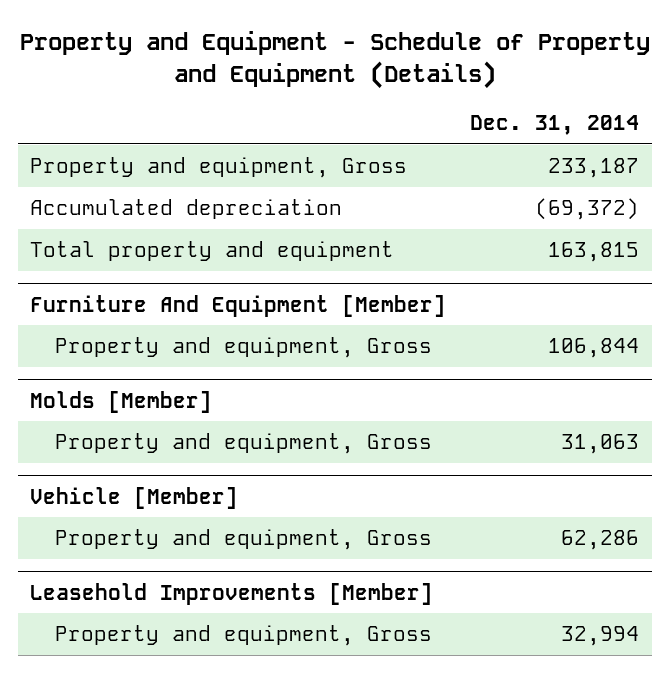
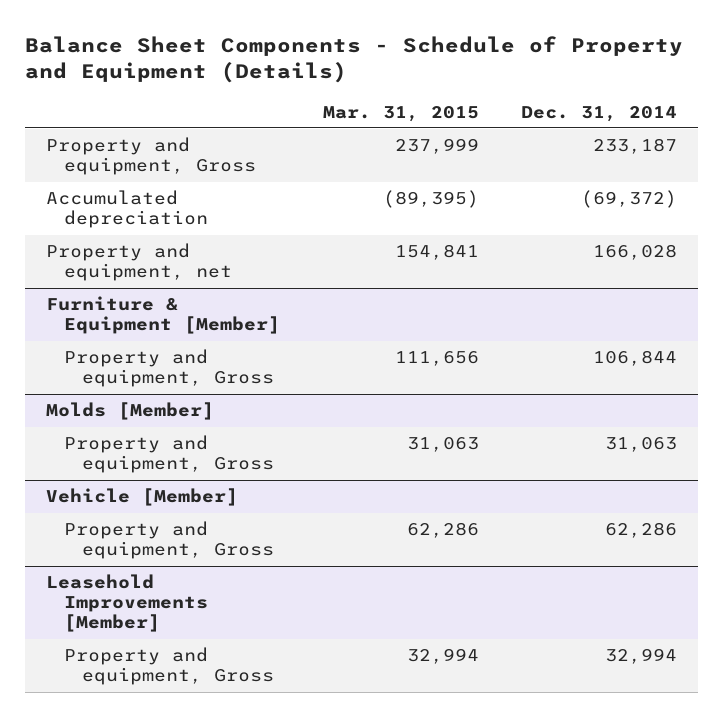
- Property and Equipment - Schedule of Property and Equipment (Details)
+ Balance Sheet Components - Schedule of Property and Equipment (Details)
- | Dec. 31, 2014
+ | Mar. 31, 2015 | Dec. 31, 2014
- Total property and equipment | 163,815
- Furniture And Equipment [Member]
+ Property and equipment, net | 154,841 | 166,028
+ Furniture & Equipment [Member]

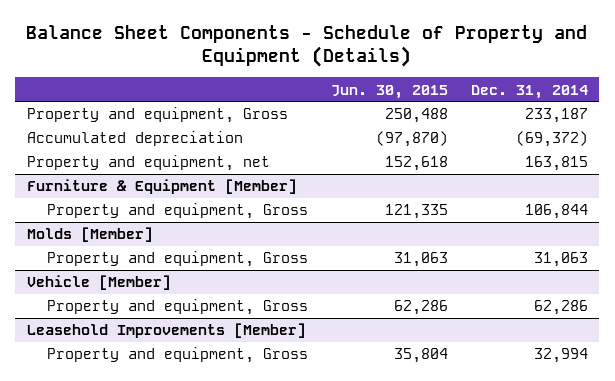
- | Mar. 31, 2015 | Dec. 31, 2014
+ | Jun. 30, 2015 | Dec. 31, 2014
- Property and equipment, net | 154,841 | 166,028
+ Property and equipment, net | 152,618 | 163,815

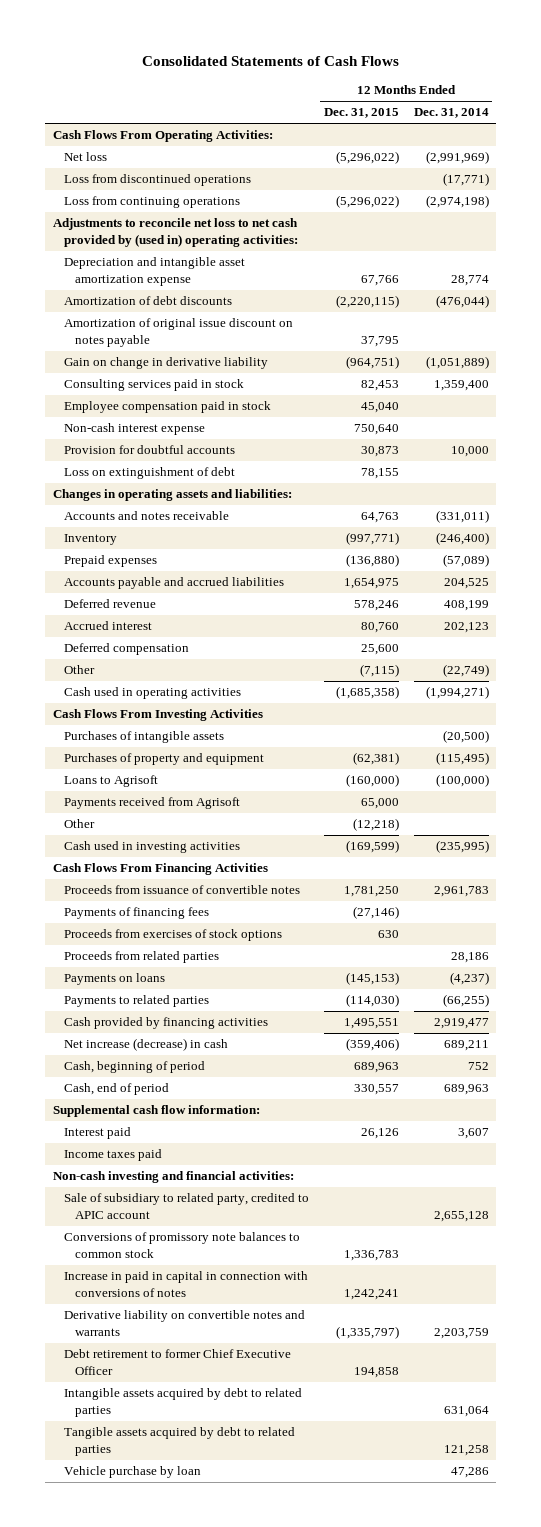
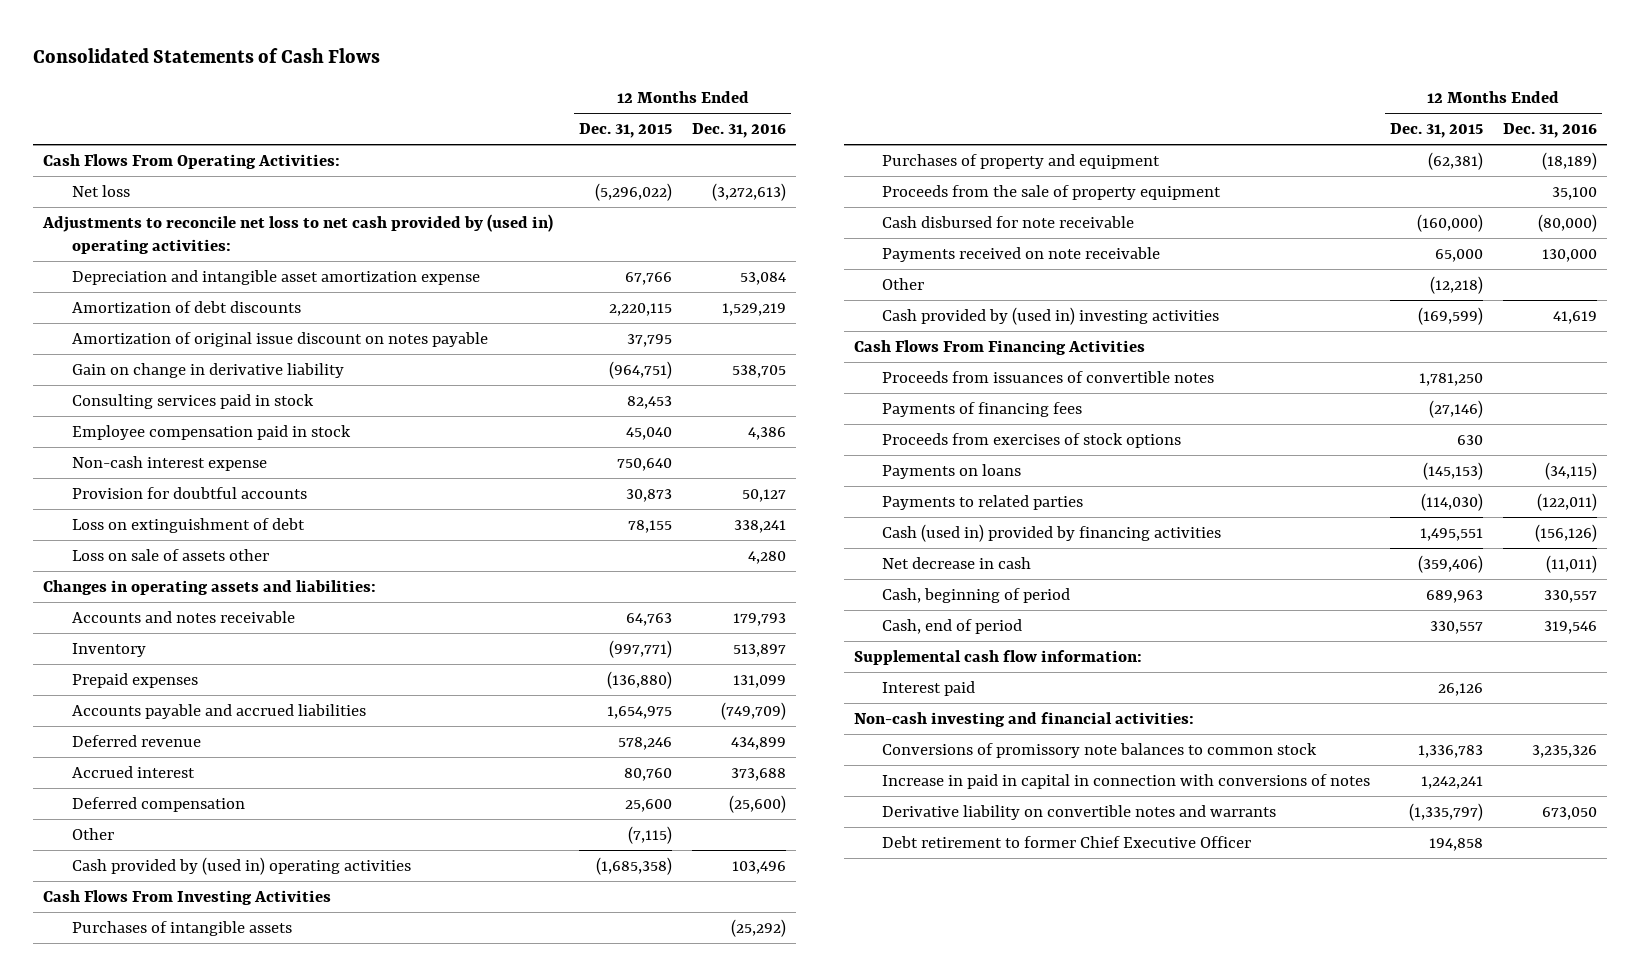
- | 12 Months Ended Dec. 31, 2015 | 12 Months Ended Dec. 31, 2014
+ | 12 Months Ended Dec. 31, 2015 | 12 Months Ended Dec. 31, 2016
- Loss from discontinued operations | | (17,771)
- Loss from continuing operations | (5,296,022) | (2,974,198)
- Amortization of debt discounts | (2,220,115) | (476,044)
+ Amortization of debt discounts | 2,220,115 | 1,529,219
+ Loss on sale of assets other | | 4,280
- Cash used in operating activities | (1,685,358) | (1,994,271)
+ Cash provided by (used in) operating activities | (1,685,358) | 103,496
- Loans to Agrisoft | (160,000) | (100,000)
- Payments received from Agrisoft | 65,000 |
+ Proceeds from the sale of property equipment | | 35,100
+ Cash disbursed for note receivable | (160,000) | (80,000)
+ Payments received on note receivable | 65,000 | 130,000
- Cash used in investing activities | (169,599) | (235,995)
+ Cash provided by (used in) investing activities | (169,599) | 41,619
- Proceeds from issuance of convertible notes | 1,781,250 | 2,961,783
+ Proceeds from issuances of convertible notes | 1,781,250 |
- Proceeds from related parties | | 28,186
- Cash provided by financing activities | 1,495,551 | 2,919,477
- Net increase (decrease) in cash | (359,406) | 689,211
+ Cash (used in) provided by financing activities | 1,495,551 | (156,126)
+ Net decrease in cash | (359,406) | (11,011)
- Income taxes paid
- Sale of subsidiary to related party, credited to APIC account | | 2,655,128
- Intangible assets acquired by debt to related parties | | 631,064
- Tangible assets acquired by debt to related parties | | 121,258
- Vehicle purchase by loan | | 47,286

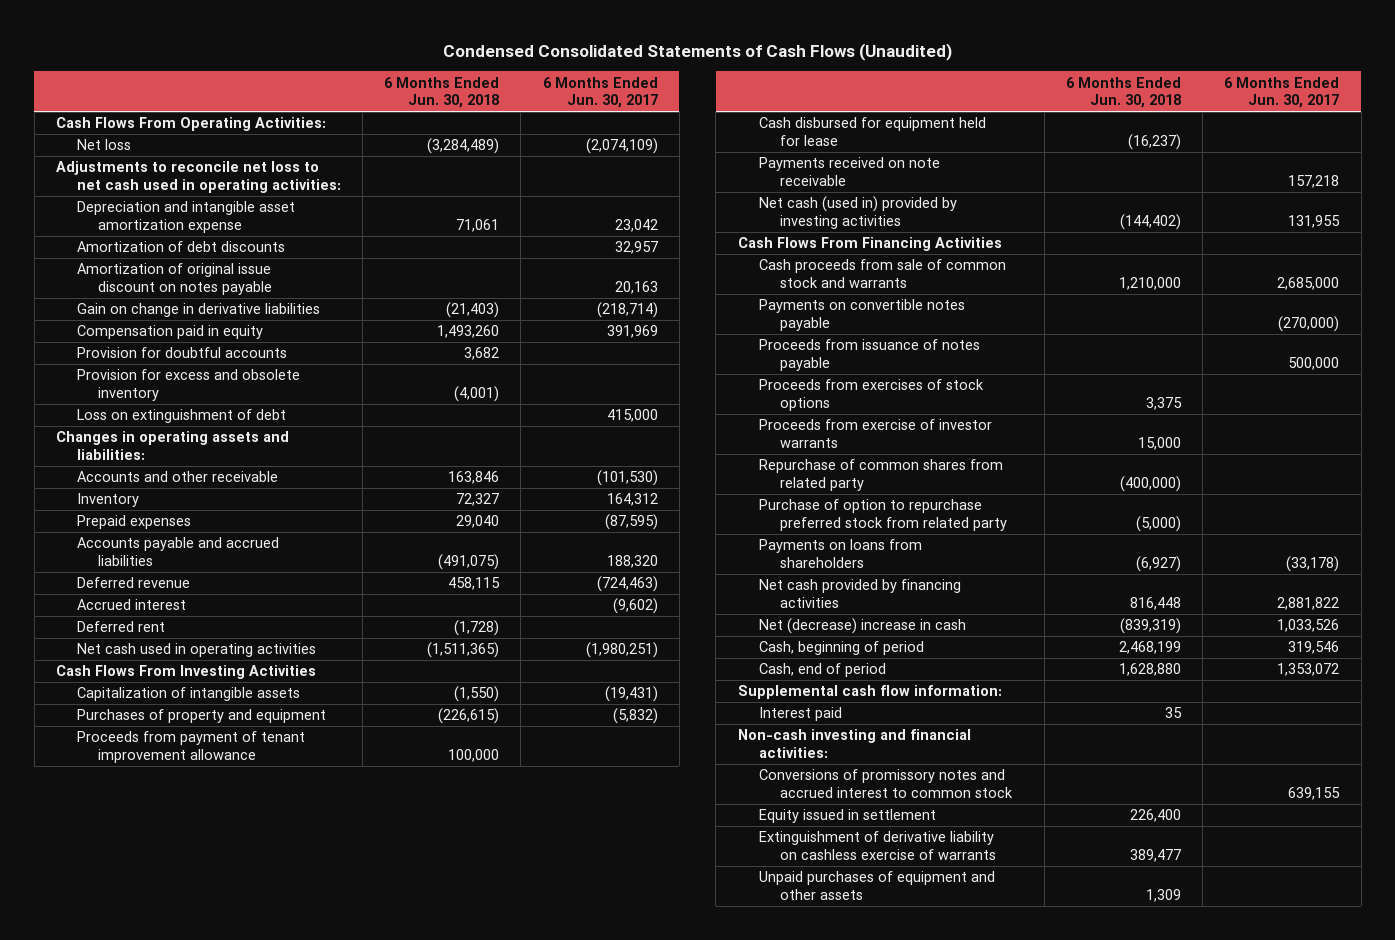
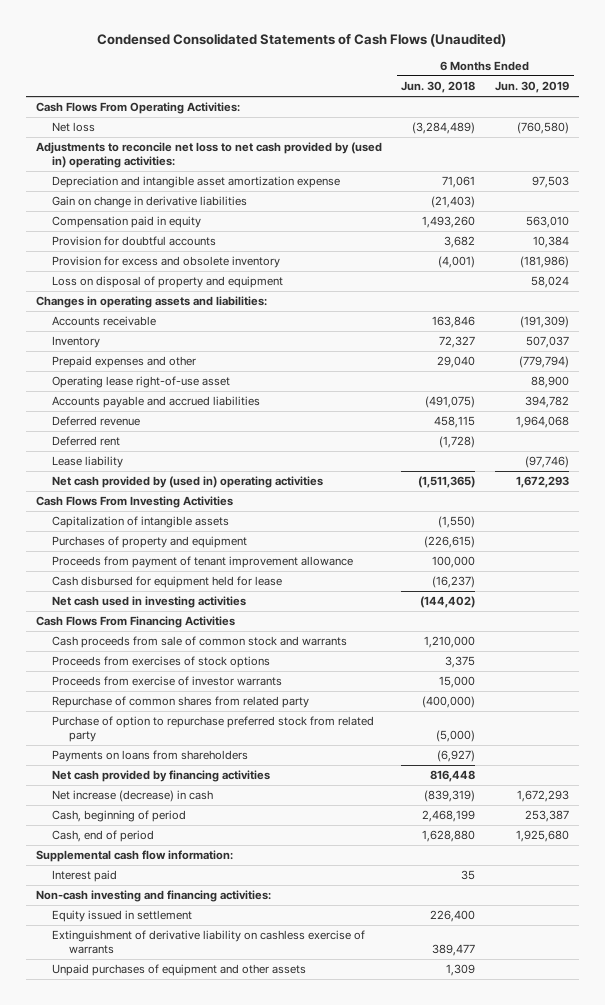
- | 6 Months Ended Jun. 30, 2018 | 6 Months Ended Jun. 30, 2017
+ | 6 Months Ended Jun. 30, 2018 | 6 Months Ended Jun. 30, 2019
- Adjustments to reconcile net loss to net cash used in operating activities:
+ Adjustments to reconcile net loss to net cash provided by (used in) operating activities:
- Amortization of debt discounts | | 32,957
- Amortization of original issue discount on notes payable | | 20,163
- Loss on extinguishment of debt | | 415,000
+ Loss on disposal of property and equipment | | 58,024
- Accounts and other receivable | 163,846 | (101,530)
+ Accounts receivable | 163,846 | (191,309)
- Prepaid expenses | 29,040 | (87,595)
+ Prepaid expenses and other | 29,040 | (779,794)
+ Operating lease right-of-use asset | | 88,900
- Accrued interest | | (9,602)
- Net cash used in operating activities | (1,511,365) | (1,980,251)
+ Lease liability | | (97,746)
+ Net cash provided by (used in) operating activities | (1,511,365) | 1,672,293
- Payments received on note receivable | | 157,218
- Net cash (used in) provided by investing activities | (144,402) | 131,955
+ Net cash used in investing activities | (144,402) |
- Payments on convertible notes payable | | (270,000)
- Proceeds from issuance of notes payable | | 500,000
- Net (decrease) increase in cash | (839,319) | 1,033,526
+ Net increase (decrease) in cash | (839,319) | 1,672,293
- Non-cash investing and financial activities:
- Conversions of promissory notes and accrued interest to common stock | | 639,155
+ Non-cash investing and financing activities:

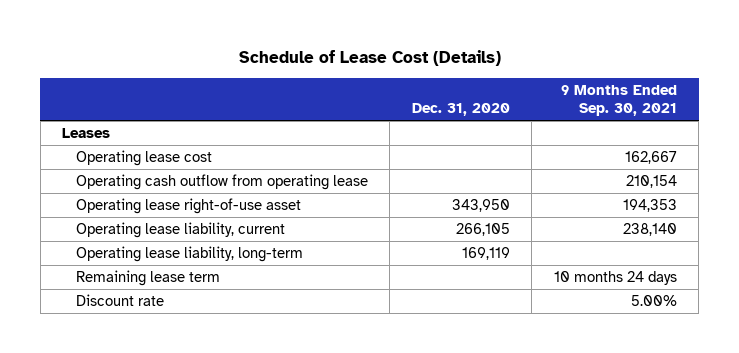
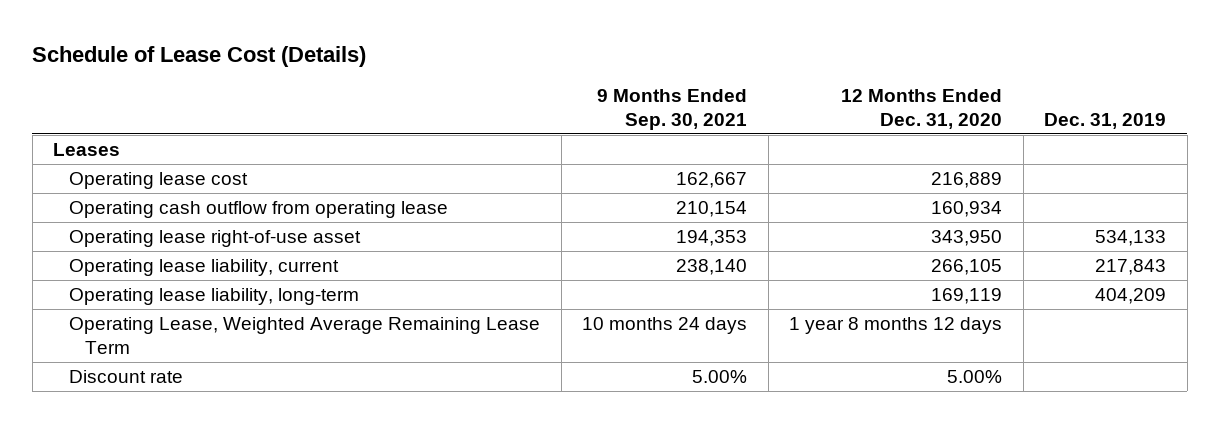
- | Dec. 31, 2020 | 9 Months Ended Sep. 30, 2021
+ | 9 Months Ended Sep. 30, 2021 | 12 Months Ended Dec. 31, 2020 | Dec. 31, 2019
- Remaining lease term | | 10 months 24 days
+ Operating Lease, Weighted Average Remaining Lease Term | 10 months 24 days | 1 year 8 months 12 days |

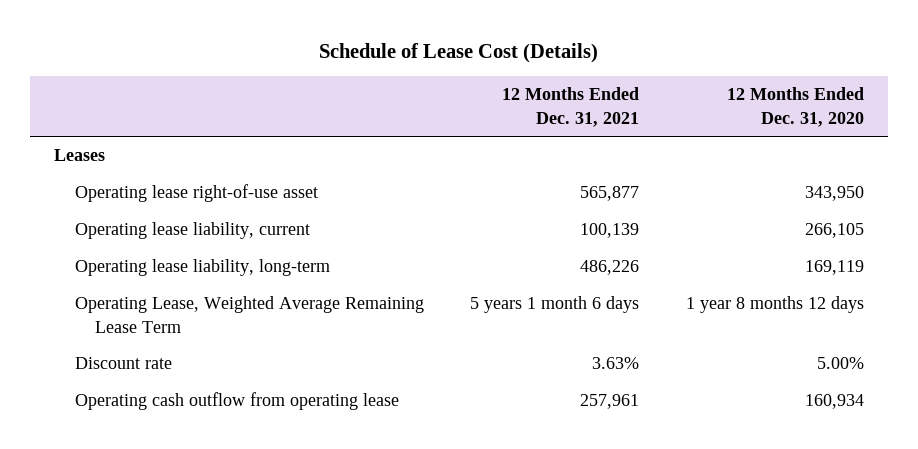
- | 9 Months Ended Sep. 30, 2021 | 12 Months Ended Dec. 31, 2020 | Dec. 31, 2019
+ | 12 Months Ended Dec. 31, 2021 | 12 Months Ended Dec. 31, 2020
- Operating lease cost | 162,667 | 216,889 |
moved down: Operating cash outflow from operating lease | 257,961 | 160,934

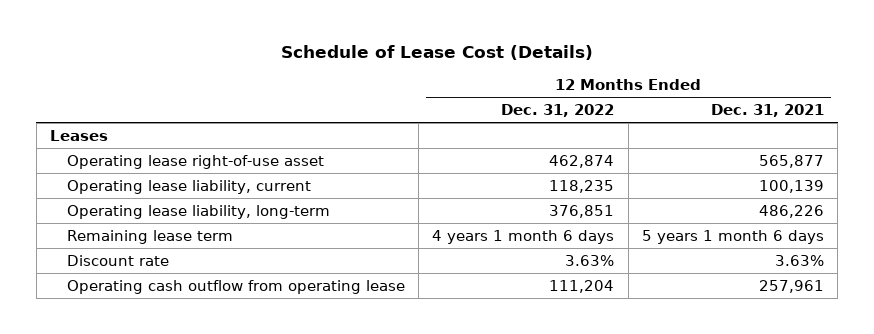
- | 12 Months Ended Dec. 31, 2021 | 12 Months Ended Dec. 31, 2020
+ | 12 Months Ended Dec. 31, 2022 | 12 Months Ended Dec. 31, 2021
- Operating Lease, Weighted Average Remaining Lease Term | 5 years 1 month 6 days | 1 year 8 months 12 days
+ Remaining lease term | 4 years 1 month 6 days | 5 years 1 month 6 days

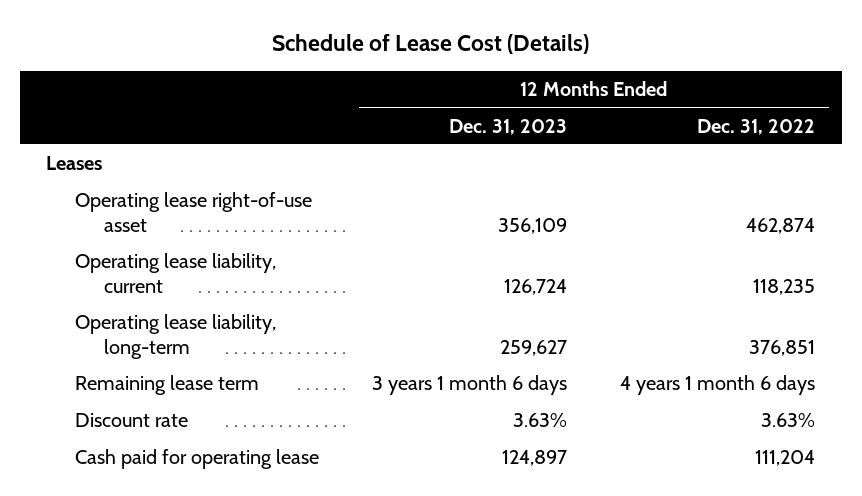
- | 12 Months Ended Dec. 31, 2022 | 12 Months Ended Dec. 31, 2021
+ | 12 Months Ended Dec. 31, 2023 | 12 Months Ended Dec. 31, 2022
- Operating cash outflow from operating lease | 111,204 | 257,961
+ Cash paid for operating lease | 124,897 | 111,204

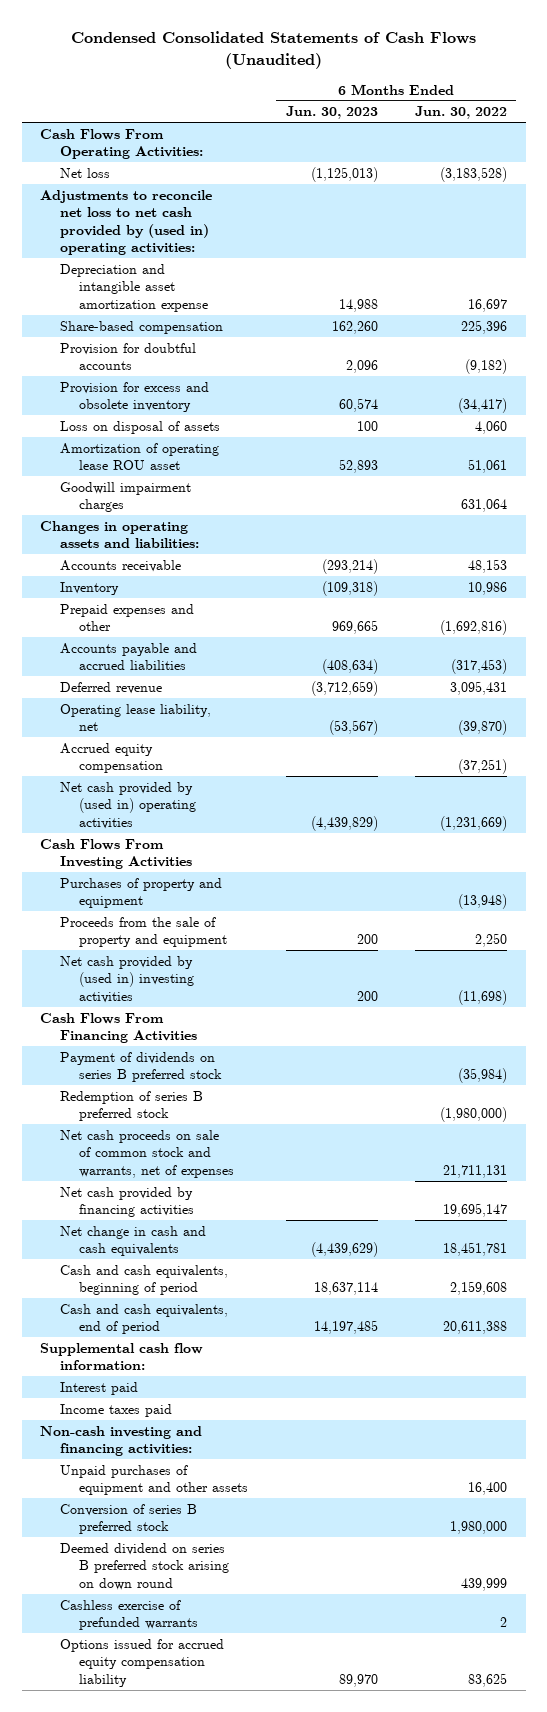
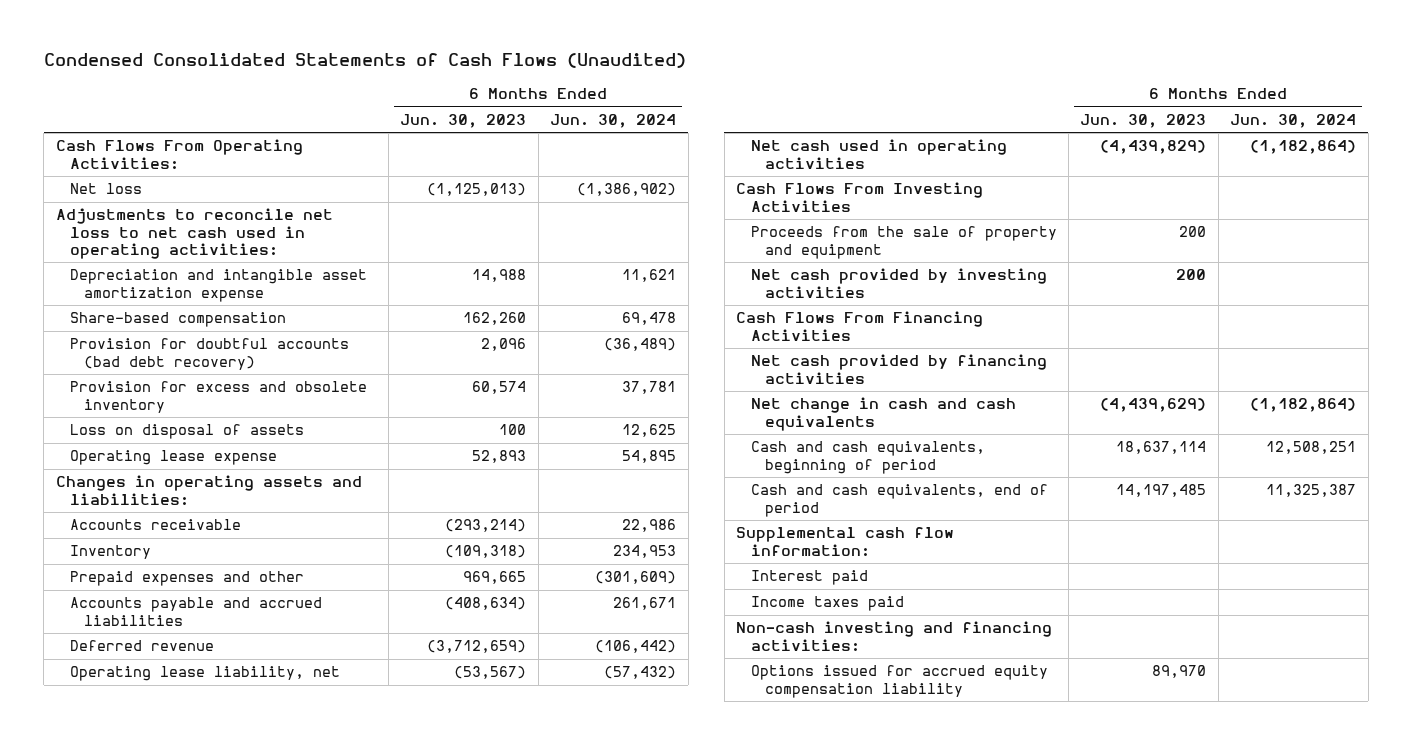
- | 6 Months Ended Jun. 30, 2023 | 6 Months Ended Jun. 30, 2022
+ | 6 Months Ended Jun. 30, 2023 | 6 Months Ended Jun. 30, 2024
- Adjustments to reconcile net loss to net cash provided by (used in) operating activities:
+ Adjustments to reconcile net loss to net cash used in operating activities:
- Provision for doubtful accounts | 2,096 | (9,182)
+ Provision for doubtful accounts (bad debt recovery) | 2,096 | (36,489)
- Amortization of operating lease ROU asset | 52,893 | 51,061
- Goodwill impairment charges | | 631,064
+ Operating lease expense | 52,893 | 54,895
- Accrued equity compensation | | (37,251)
- Net cash provided by (used in) operating activities | (4,439,829) | (1,231,669)
+ Net cash used in operating activities | (4,439,829) | (1,182,864)
- Purchases of property and equipment | | (13,948)
- Net cash provided by (used in) investing activities | 200 | (11,698)
+ Net cash provided by investing activities | 200 |
- Payment of dividends on series B preferred stock | | (35,984)
- Redemption of series B preferred stock | | (1,980,000)
- Net cash proceeds on sale of common stock and warrants, net of expenses | | 21,711,131
- Unpaid purchases of equipment and other assets | | 16,400
- Conversion of series B preferred stock | | 1,980,000
- Deemed dividend on series B preferred stock arising on down round | | 439,999
- Cashless exercise of prefunded warrants | | 2

